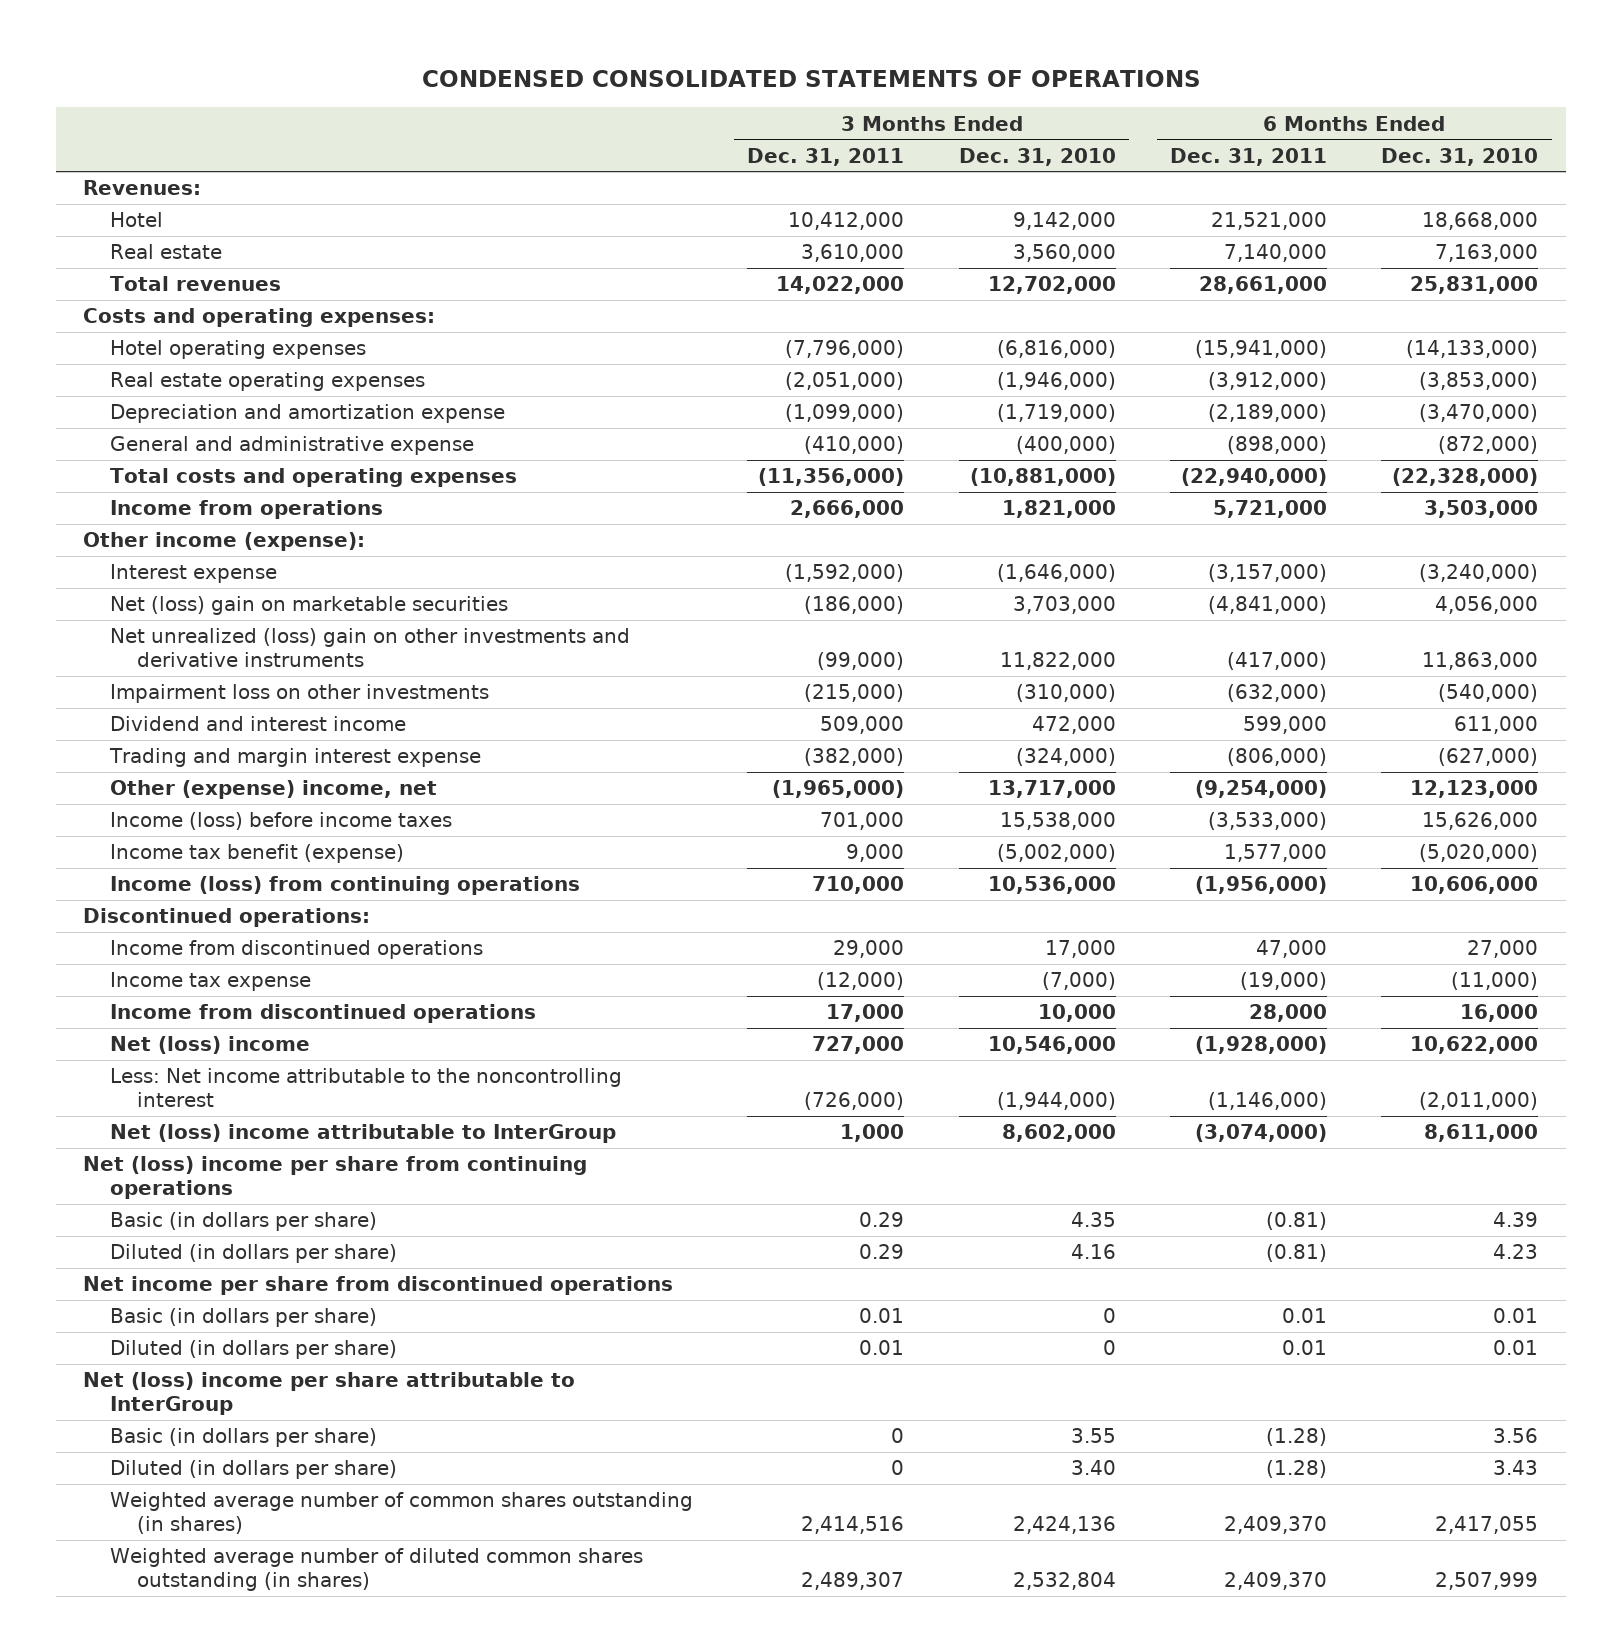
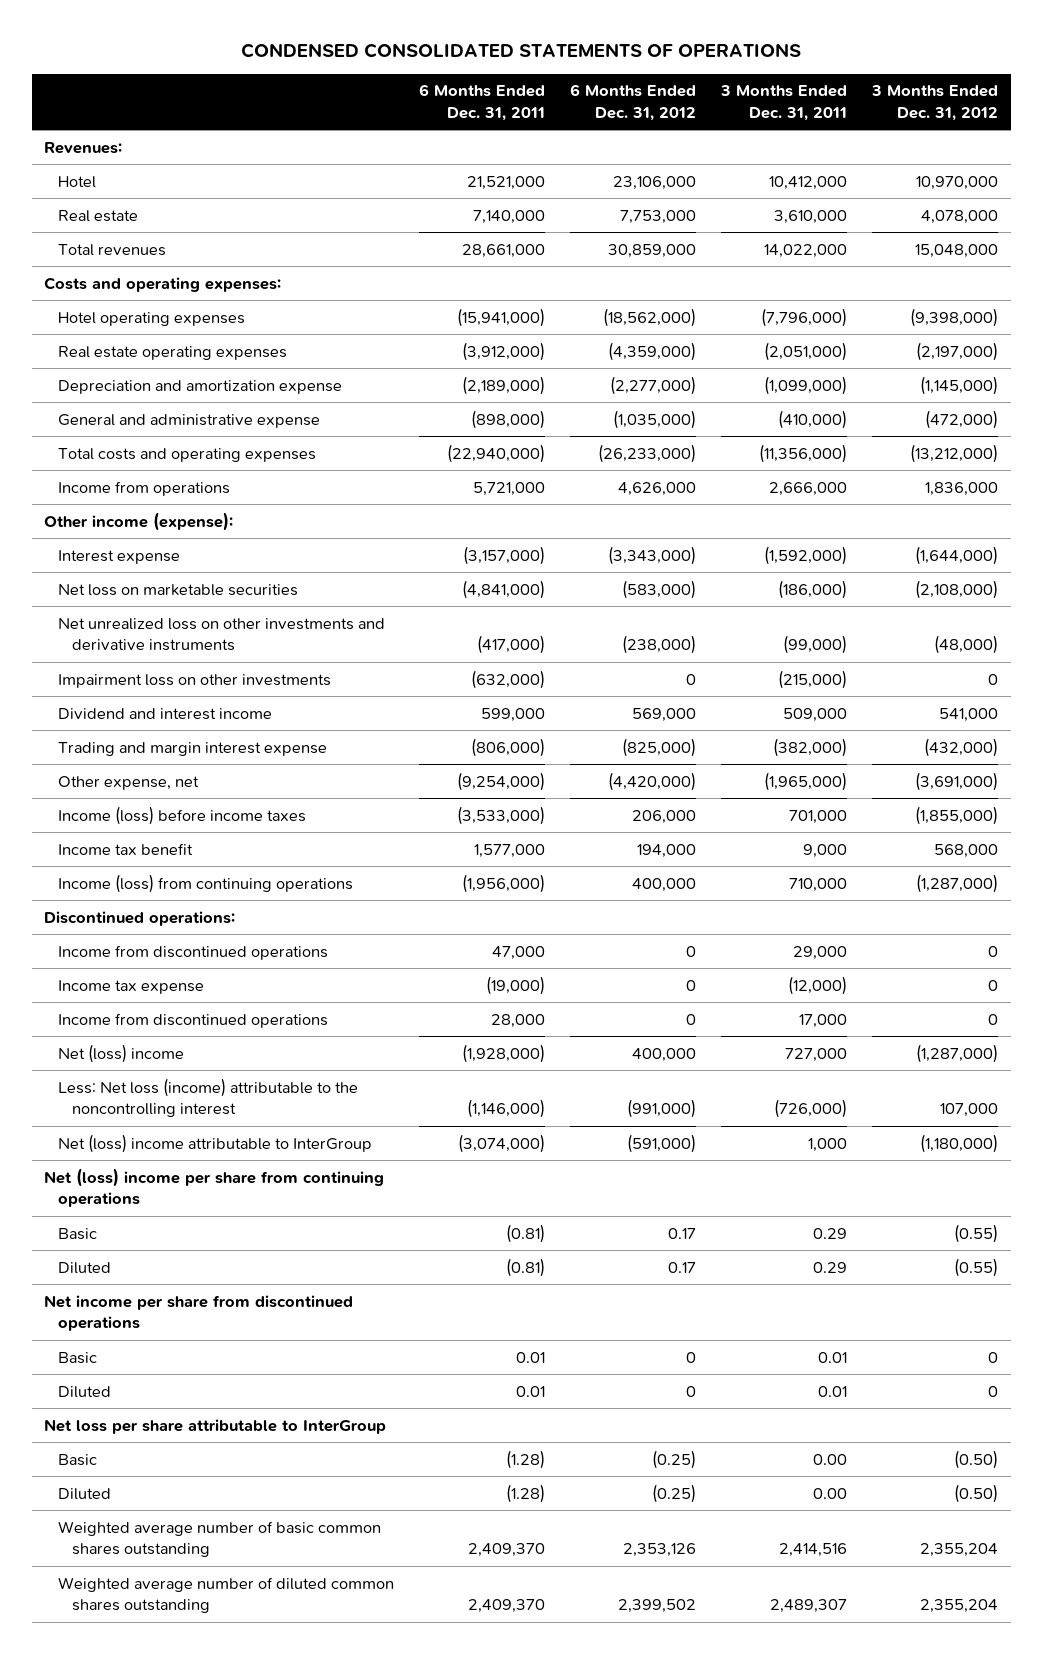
- | 3 Months Ended Dec. 31, 2011 | 3 Months Ended Dec. 31, 2010 | 6 Months Ended Dec. 31, 2011 | 6 Months Ended Dec. 31, 2010
+ | 6 Months Ended Dec. 31, 2011 | 6 Months Ended Dec. 31, 2012 | 3 Months Ended Dec. 31, 2011 | 3 Months Ended Dec. 31, 2012
- Net (loss) gain on marketable securities | (186,000) | 3,703,000 | (4,841,000) | 4,056,000
- Net unrealized (loss) gain on other investments and derivative instruments | (99,000) | 11,822,000 | (417,000) | 11,863,000
+ Net loss on marketable securities | (4,841,000) | (583,000) | (186,000) | (2,108,000)
+ Net unrealized loss on other investments and derivative instruments | (417,000) | (238,000) | (99,000) | (48,000)
- Other (expense) income, net | (1,965,000) | 13,717,000 | (9,254,000) | 12,123,000
+ Other expense, net | (9,254,000) | (4,420,000) | (1,965,000) | (3,691,000)
- Income tax benefit (expense) | 9,000 | (5,002,000) | 1,577,000 | (5,020,000)
+ Income tax benefit | 1,577,000 | 194,000 | 9,000 | 568,000
- Less: Net income attributable to the noncontrolling interest | (726,000) | (1,944,000) | (1,146,000) | (2,011,000)
+ Less: Net loss (income) attributable to the noncontrolling interest | (1,146,000) | (991,000) | (726,000) | 107,000
- Basic (in dollars per share) | 0.29 | 4.35 | (0.81) | 4.39
- Diluted (in dollars per share) | 0.29 | 4.16 | (0.81) | 4.23
+ Basic | (0.81) | 0.17 | 0.29 | (0.55)
+ Diluted | (0.81) | 0.17 | 0.29 | (0.55)
- Basic (in dollars per share) | 0.01 | 0 | 0.01 | 0.01
- Diluted (in dollars per share) | 0.01 | 0 | 0.01 | 0.01
- Net (loss) income per share attributable to InterGroup
- Basic (in dollars per share) | 0 | 3.55 | (1.28) | 3.56
- Diluted (in dollars per share) | 0 | 3.40 | (1.28) | 3.43
- Weighted average number of common shares outstanding (in shares) | 2,414,516 | 2,424,136 | 2,409,370 | 2,417,055
- Weighted average number of diluted common shares outstanding (in shares) | 2,489,307 | 2,532,804 | 2,409,370 | 2,507,999
+ Basic | 0.01 | 0 | 0.01 | 0
+ Diluted | 0.01 | 0 | 0.01 | 0
+ Net loss per share attributable to InterGroup
+ Basic | (1.28) | (0.25) | 0.00 | (0.50)
+ Diluted | (1.28) | (0.25) | 0.00 | (0.50)
+ Weighted average number of basic common shares outstanding | 2,409,370 | 2,353,126 | 2,414,516 | 2,355,204
+ Weighted average number of diluted common shares outstanding | 2,409,370 | 2,399,502 | 2,489,307 | 2,355,204

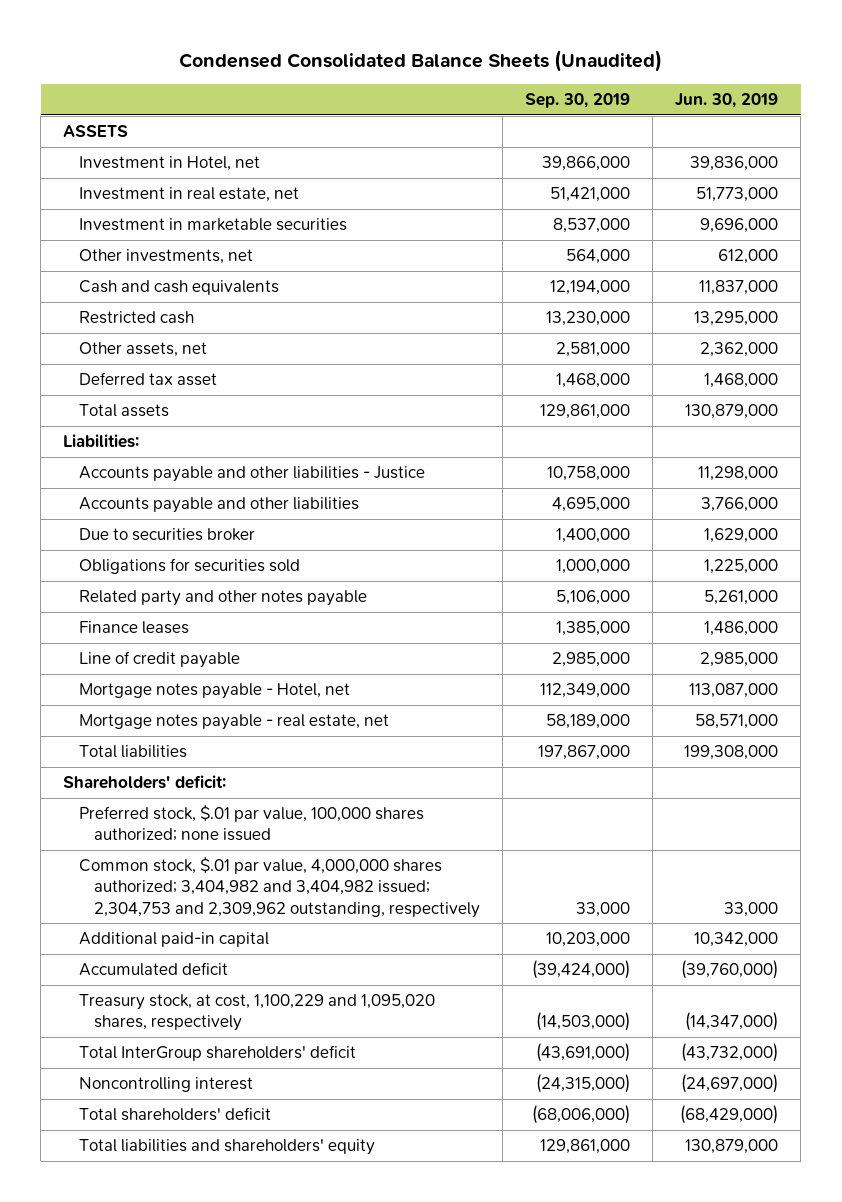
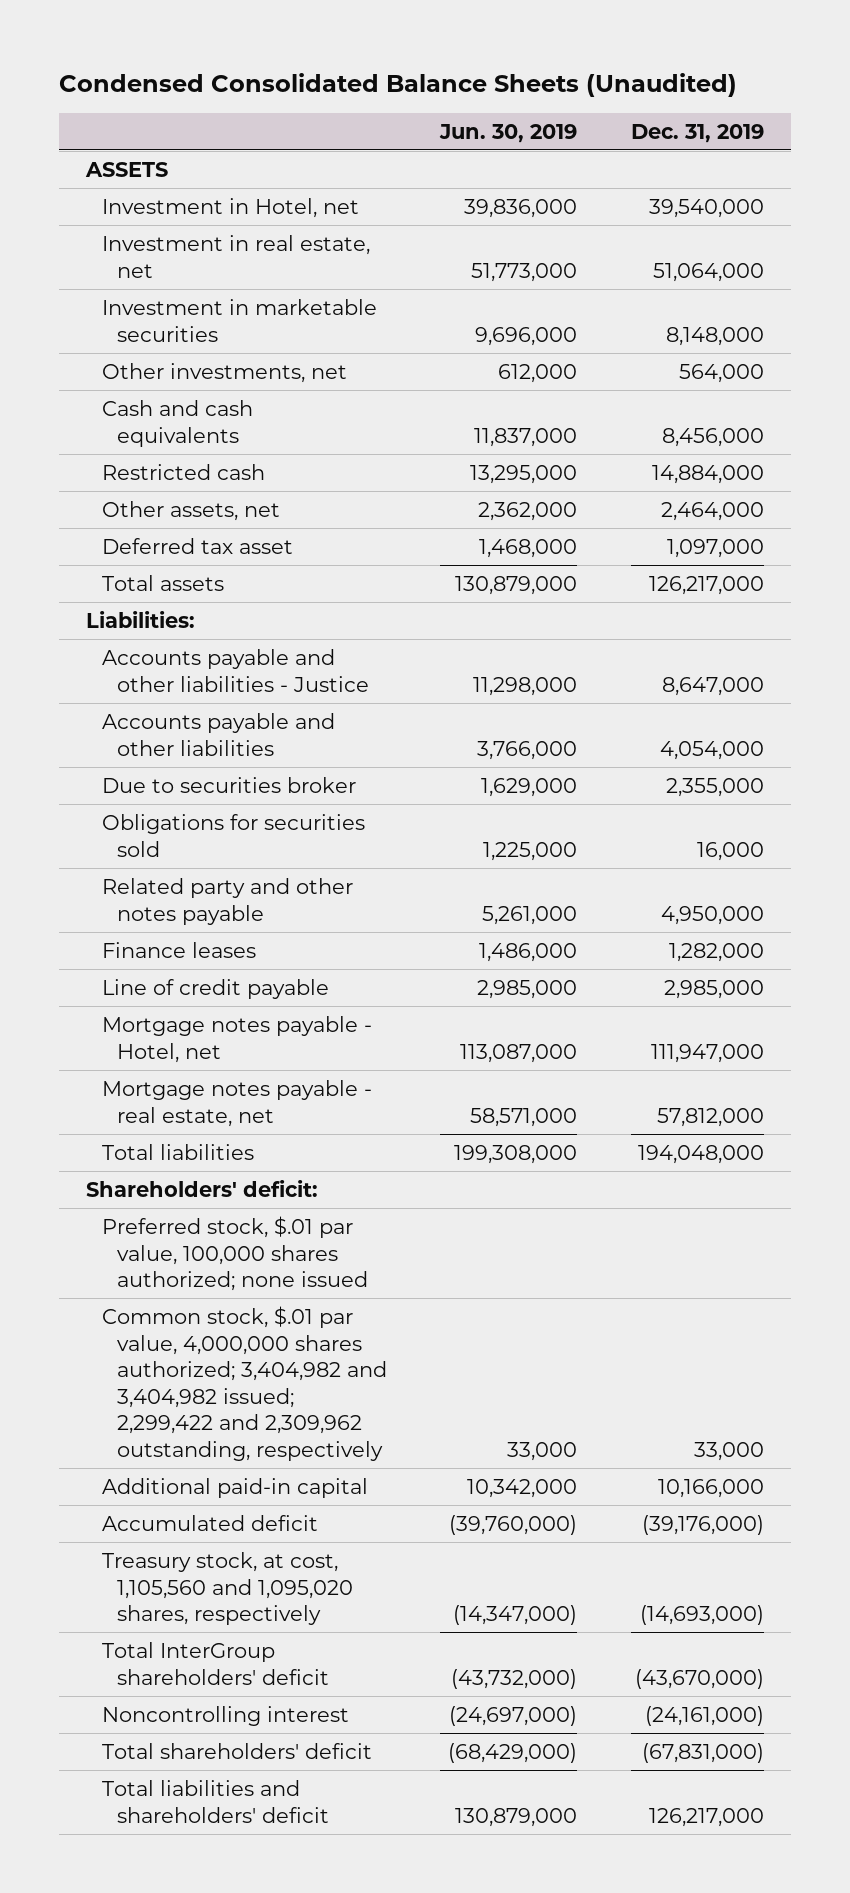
- | Sep. 30, 2019 | Jun. 30, 2019
+ | Jun. 30, 2019 | Dec. 31, 2019
- Common stock, $.01 par value, 4,000,000 shares authorized; 3,404,982 and 3,404,982 issued; 2,304,753 and 2,309,962 outstanding, respectively | 33,000 | 33,000
+ Common stock, $.01 par value, 4,000,000 shares authorized; 3,404,982 and 3,404,982 issued; 2,299,422 and 2,309,962 outstanding, respectively | 33,000 | 33,000
- Treasury stock, at cost, 1,100,229 and 1,095,020 shares, respectively | (14,503,000) | (14,347,000)
+ Treasury stock, at cost, 1,105,560 and 1,095,020 shares, respectively | (14,347,000) | (14,693,000)
- Total liabilities and shareholders' equity | 129,861,000 | 130,879,000
+ Total liabilities and shareholders' deficit | 130,879,000 | 126,217,000

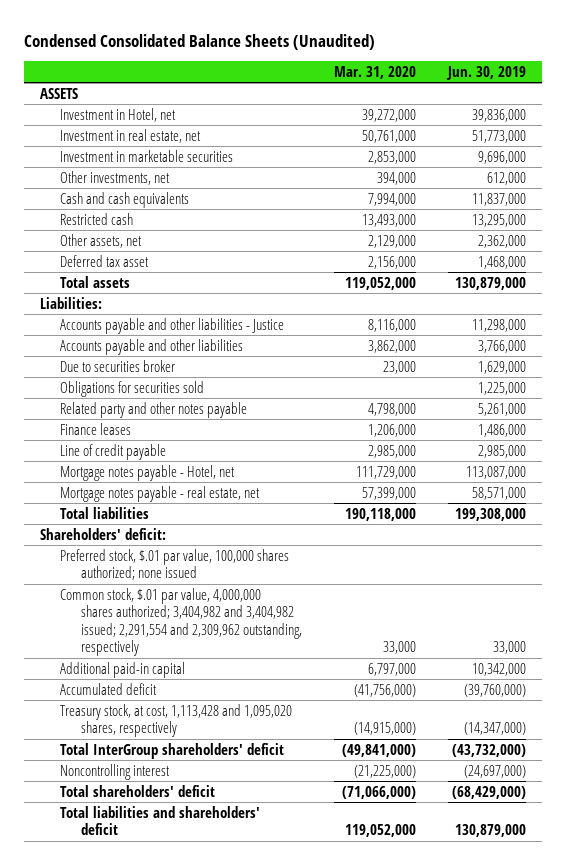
- | Jun. 30, 2019 | Dec. 31, 2019
+ | Mar. 31, 2020 | Jun. 30, 2019
- Common stock, $.01 par value, 4,000,000 shares authorized; 3,404,982 and 3,404,982 issued; 2,299,422 and 2,309,962 outstanding, respectively | 33,000 | 33,000
+ Common stock, $.01 par value, 4,000,000 shares authorized; 3,404,982 and 3,404,982 issued; 2,291,554 and 2,309,962 outstanding, respectively | 33,000 | 33,000
- Treasury stock, at cost, 1,105,560 and 1,095,020 shares, respectively | (14,347,000) | (14,693,000)
+ Treasury stock, at cost, 1,113,428 and 1,095,020 shares, respectively | (14,915,000) | (14,347,000)

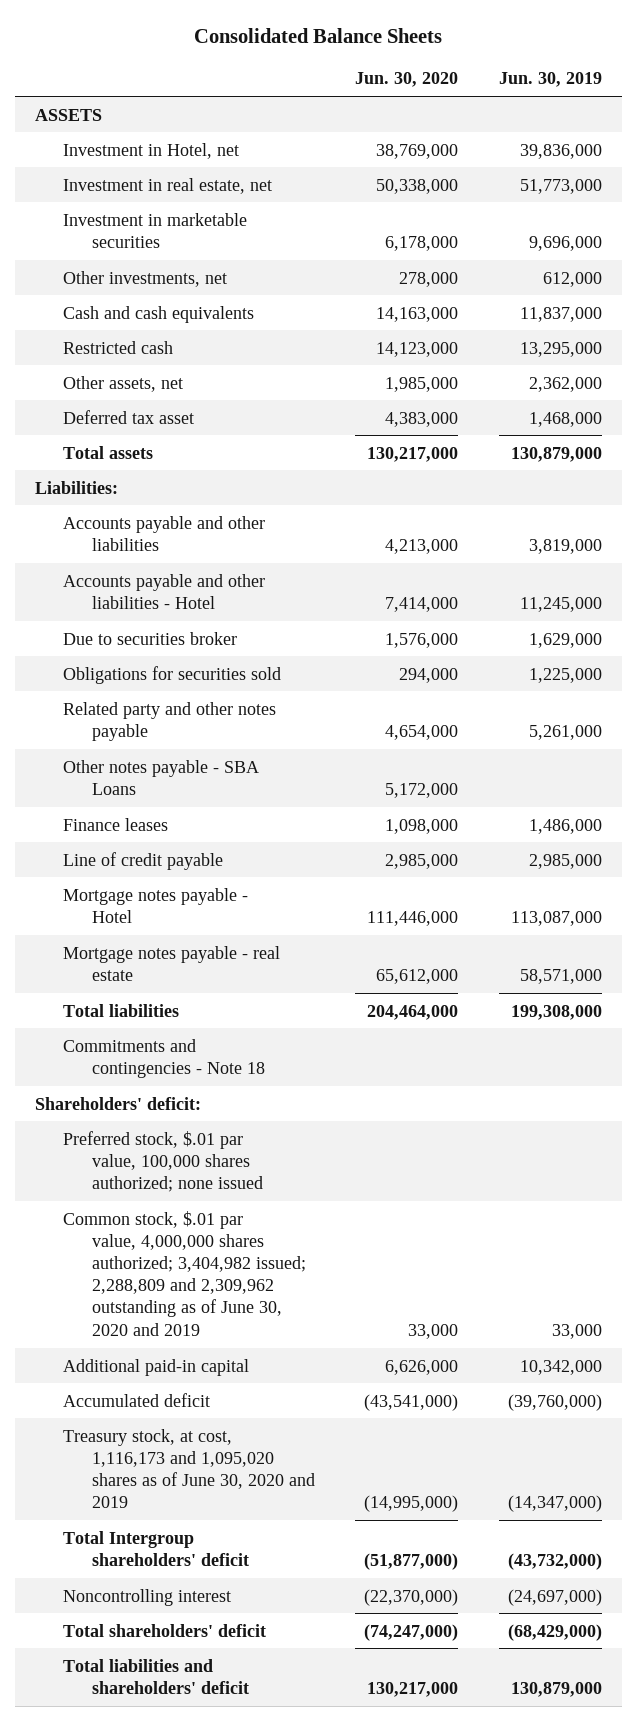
- Condensed Consolidated Balance Sheets (Unaudited)
+ Consolidated Balance Sheets
- | Mar. 31, 2020 | Jun. 30, 2019
+ | Jun. 30, 2020 | Jun. 30, 2019
- Accounts payable and other liabilities - Justice | 8,116,000 | 11,298,000
- Accounts payable and other liabilities | 3,862,000 | 3,766,000
+ Accounts payable and other liabilities | 4,213,000 | 3,819,000
+ Accounts payable and other liabilities - Hotel | 7,414,000 | 11,245,000
+ Other notes payable - SBA Loans | 5,172,000 |
- Mortgage notes payable - Hotel, net | 111,729,000 | 113,087,000
- Mortgage notes payable - real estate, net | 57,399,000 | 58,571,000
+ Mortgage notes payable - Hotel | 111,446,000 | 113,087,000
+ Mortgage notes payable - real estate | 65,612,000 | 58,571,000
+ Commitments and contingencies - Note 18
- Common stock, $.01 par value, 4,000,000 shares authorized; 3,404,982 and 3,404,982 issued; 2,291,554 and 2,309,962 outstanding, respectively | 33,000 | 33,000
+ Common stock, $.01 par value, 4,000,000 shares authorized; 3,404,982 issued; 2,288,809 and 2,309,962 outstanding as of June 30, 2020 and 2019 | 33,000 | 33,000
- Treasury stock, at cost, 1,113,428 and 1,095,020 shares, respectively | (14,915,000) | (14,347,000)
- Total InterGroup shareholders' deficit | (49,841,000) | (43,732,000)
+ Treasury stock, at cost, 1,116,173 and 1,095,020 shares as of June 30, 2020 and 2019 | (14,995,000) | (14,347,000)
+ Total Intergroup shareholders' deficit | (51,877,000) | (43,732,000)

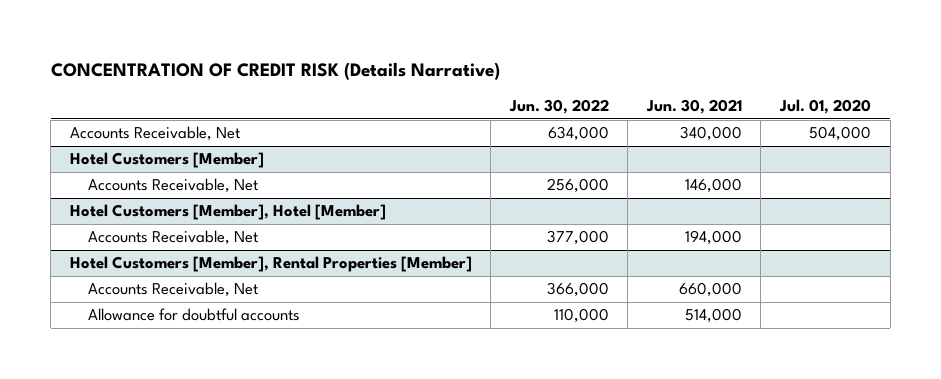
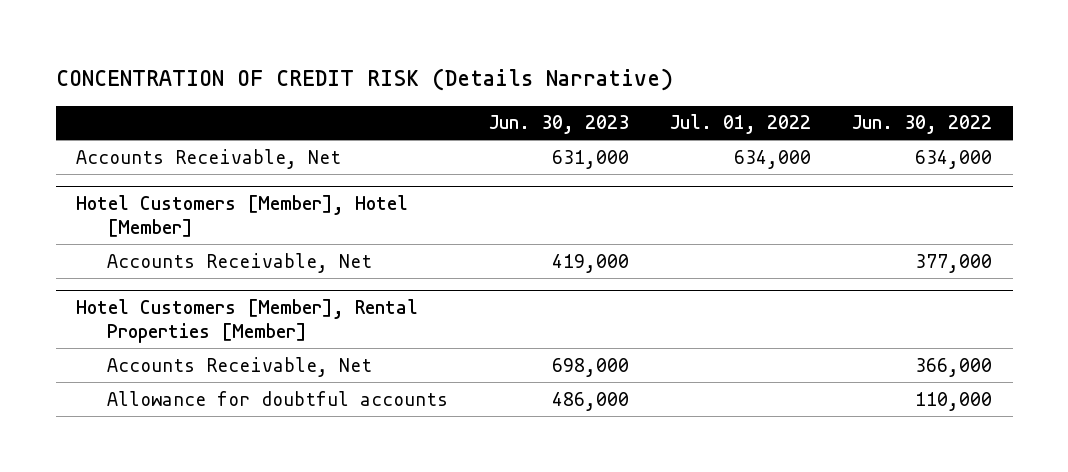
- | Jun. 30, 2022 | Jun. 30, 2021 | Jul. 01, 2020
+ | Jun. 30, 2023 | Jul. 01, 2022 | Jun. 30, 2022
- Hotel Customers [Member]
- Accounts Receivable, Net | 256,000 | 146,000 |

